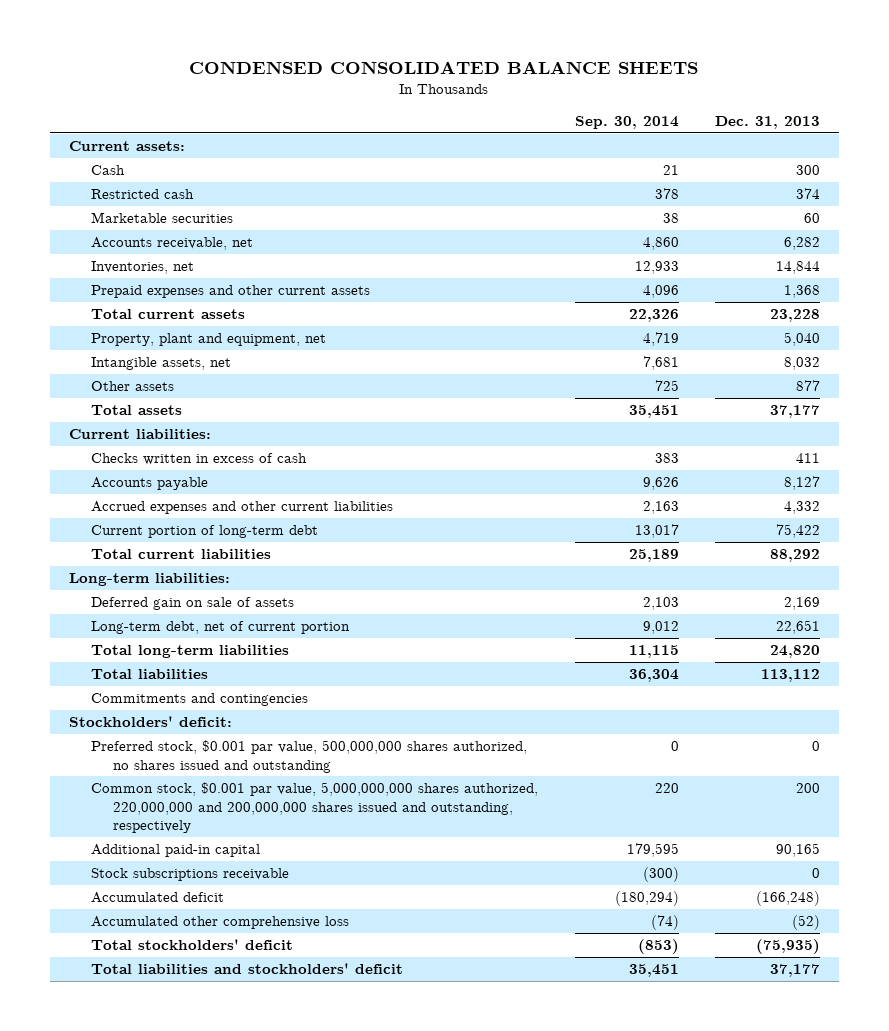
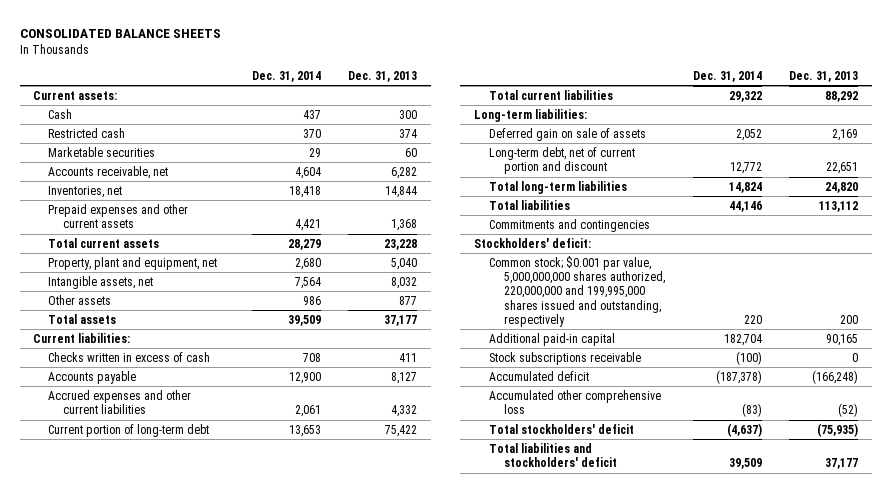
- CONDENSED CONSOLIDATED BALANCE SHEETS
+ CONSOLIDATED BALANCE SHEETS
- | Sep. 30, 2014 | Dec. 31, 2013
+ | Dec. 31, 2014 | Dec. 31, 2013
- Long-term debt, net of current portion | 9,012 | 22,651
+ Long-term debt, net of current portion and discount | 12,772 | 22,651
- Preferred stock, $0.001 par value, 500,000,000 shares authorized, no shares issued and outstanding | 0 | 0
- Common stock, $0.001 par value, 5,000,000,000 shares authorized, 220,000,000 and 200,000,000 shares issued and outstanding, respectively | 220 | 200
+ Common stock; $0.001 par value, 5,000,000,000 shares authorized, 220,000,000 and 199,995,000 shares issued and outstanding, respectively | 220 | 200

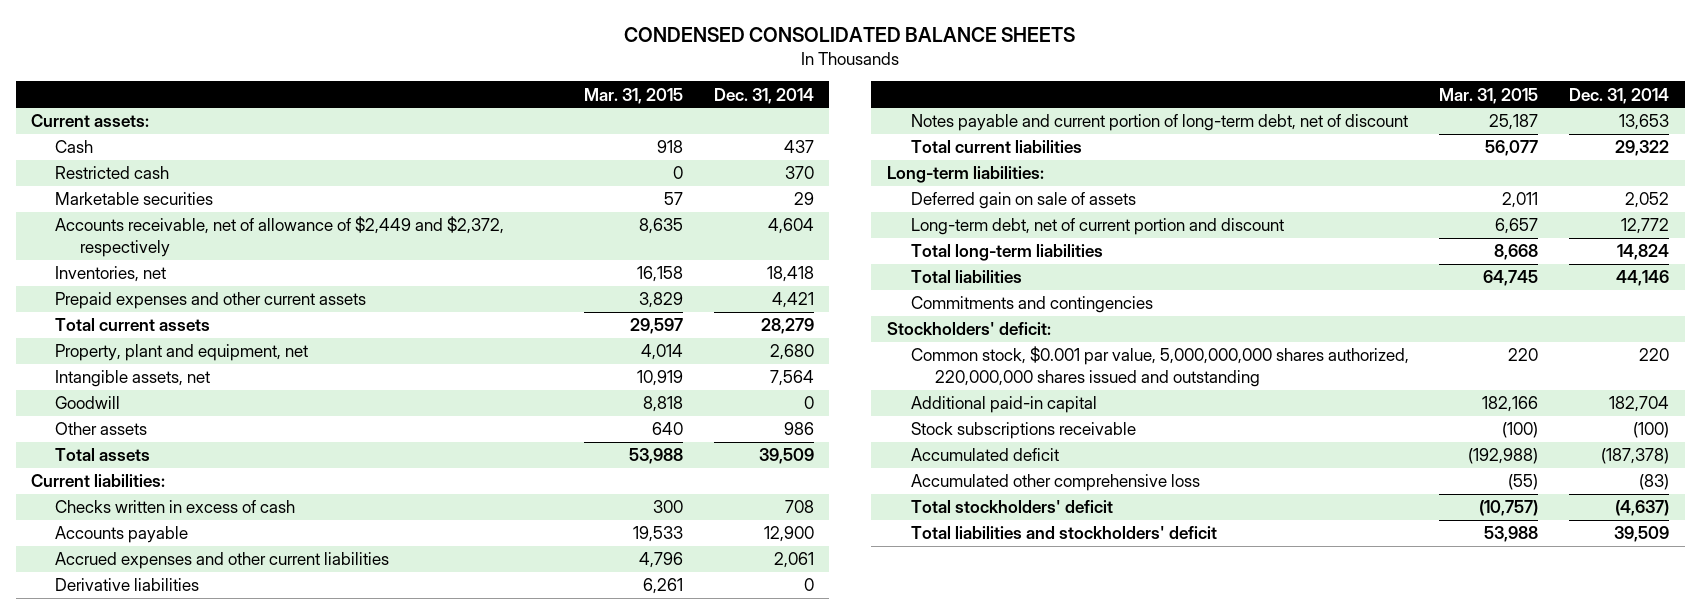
- CONSOLIDATED BALANCE SHEETS
+ CONDENSED CONSOLIDATED BALANCE SHEETS
- | Dec. 31, 2014 | Dec. 31, 2013
+ | Mar. 31, 2015 | Dec. 31, 2014
- Accounts receivable, net | 4,604 | 6,282
+ Accounts receivable, net of allowance of $2,449 and $2,372, respectively | 8,635 | 4,604
+ Goodwill | 8,818 | 0
- Current portion of long-term debt | 13,653 | 75,422
+ Derivative liabilities | 6,261 | 0
+ Notes payable and current portion of long-term debt, net of discount | 25,187 | 13,653
- Common stock; $0.001 par value, 5,000,000,000 shares authorized, 220,000,000 and 199,995,000 shares issued and outstanding, respectively | 220 | 200
+ Common stock, $0.001 par value, 5,000,000,000 shares authorized, 220,000,000 shares issued and outstanding | 220 | 220

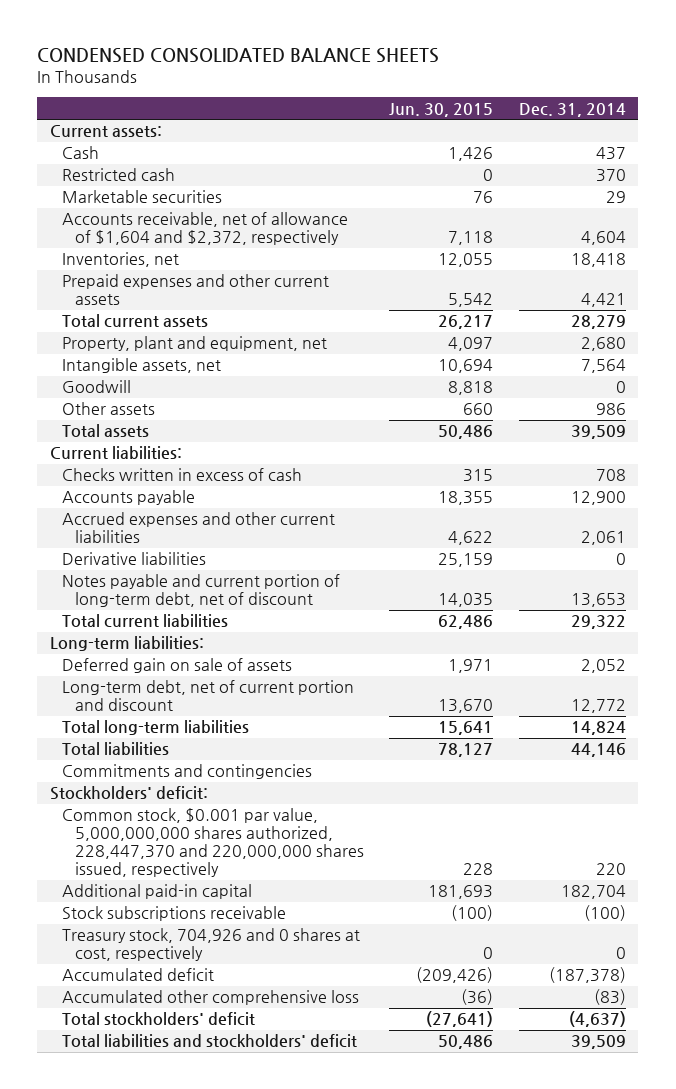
- | Mar. 31, 2015 | Dec. 31, 2014
+ | Jun. 30, 2015 | Dec. 31, 2014
- Accounts receivable, net of allowance of $2,449 and $2,372, respectively | 8,635 | 4,604
+ Accounts receivable, net of allowance of $1,604 and $2,372, respectively | 7,118 | 4,604
- Common stock, $0.001 par value, 5,000,000,000 shares authorized, 220,000,000 shares issued and outstanding | 220 | 220
+ Common stock, $0.001 par value, 5,000,000,000 shares authorized, 228,447,370 and 220,000,000 shares issued, respectively | 228 | 220
+ Treasury stock, 704,926 and 0 shares at cost, respectively | 0 | 0

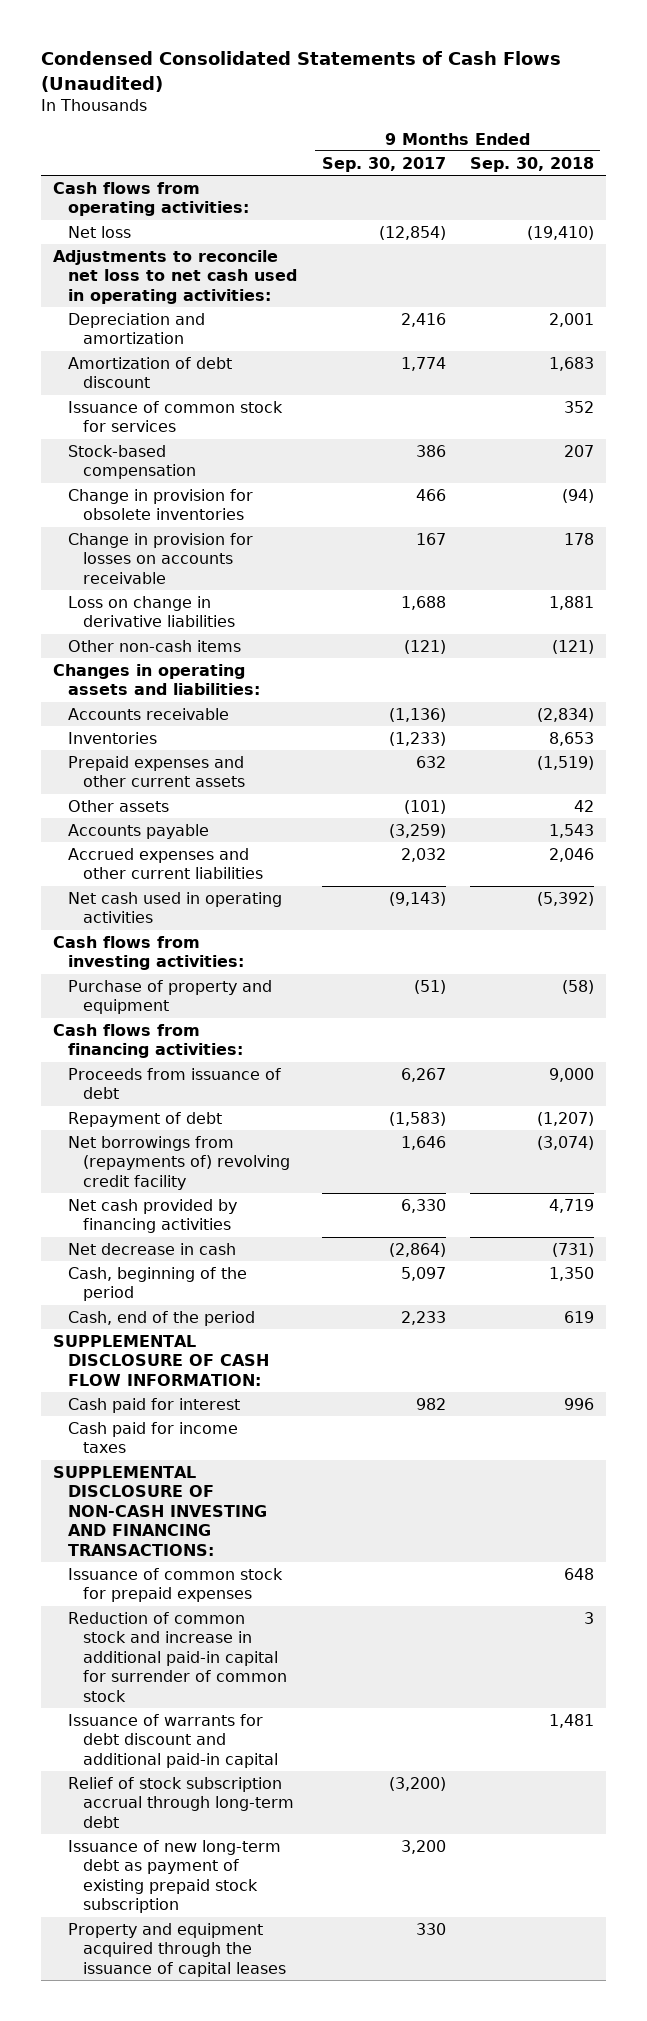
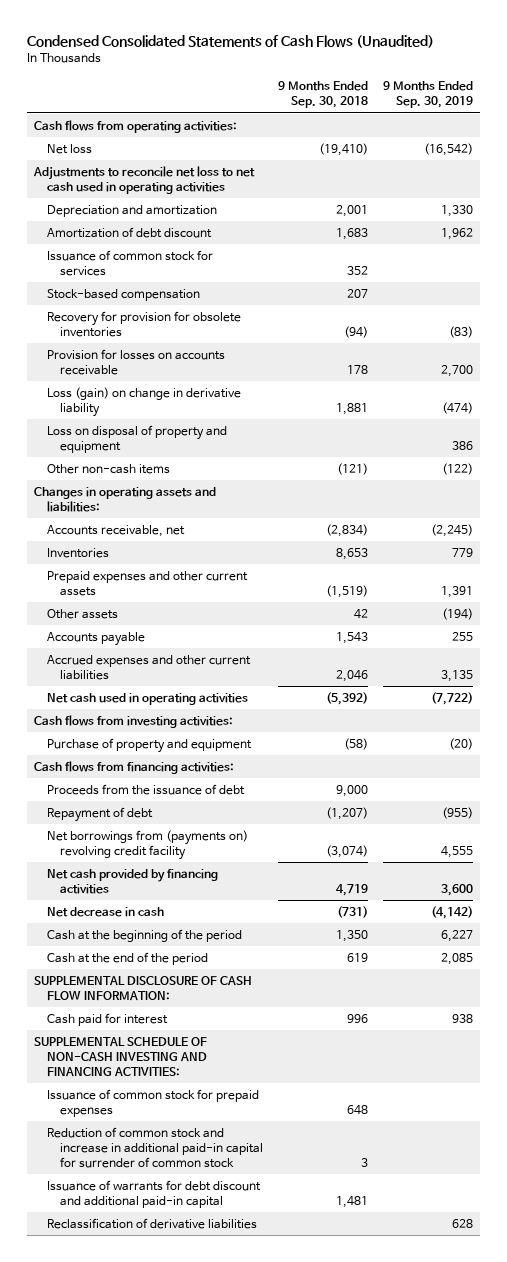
- | 9 Months Ended Sep. 30, 2017 | 9 Months Ended Sep. 30, 2018
+ | 9 Months Ended Sep. 30, 2018 | 9 Months Ended Sep. 30, 2019
- Adjustments to reconcile net loss to net cash used in operating activities:
+ Adjustments to reconcile net loss to net cash used in operating activities
- Change in provision for obsolete inventories | 466 | (94)
- Change in provision for losses on accounts receivable | 167 | 178
- Loss on change in derivative liabilities | 1,688 | 1,881
+ Recovery for provision for obsolete inventories | (94) | (83)
+ Provision for losses on accounts receivable | 178 | 2,700
+ Loss (gain) on change in derivative liability | 1,881 | (474)
+ Loss on disposal of property and equipment | | 386
- Accounts receivable | (1,136) | (2,834)
+ Accounts receivable, net | (2,834) | (2,245)
- Proceeds from issuance of debt | 6,267 | 9,000
+ Proceeds from the issuance of debt | 9,000 |
- Net borrowings from (repayments of) revolving credit facility | 1,646 | (3,074)
+ Net borrowings from (payments on) revolving credit facility | (3,074) | 4,555
- Cash, beginning of the period | 5,097 | 1,350
- Cash, end of the period | 2,233 | 619
+ Cash at the beginning of the period | 1,350 | 6,227
+ Cash at the end of the period | 619 | 2,085
- Cash paid for income taxes
- SUPPLEMENTAL DISCLOSURE OF NON-CASH INVESTING AND FINANCING TRANSACTIONS:
+ SUPPLEMENTAL SCHEDULE OF NON-CASH INVESTING AND FINANCING ACTIVITIES:
- Relief of stock subscription accrual through long-term debt | (3,200) |
- Issuance of new long-term debt as payment of existing prepaid stock subscription | 3,200 |
- Property and equipment acquired through the issuance of capital leases | 330 |
+ Reclassification of derivative liabilities | | 628

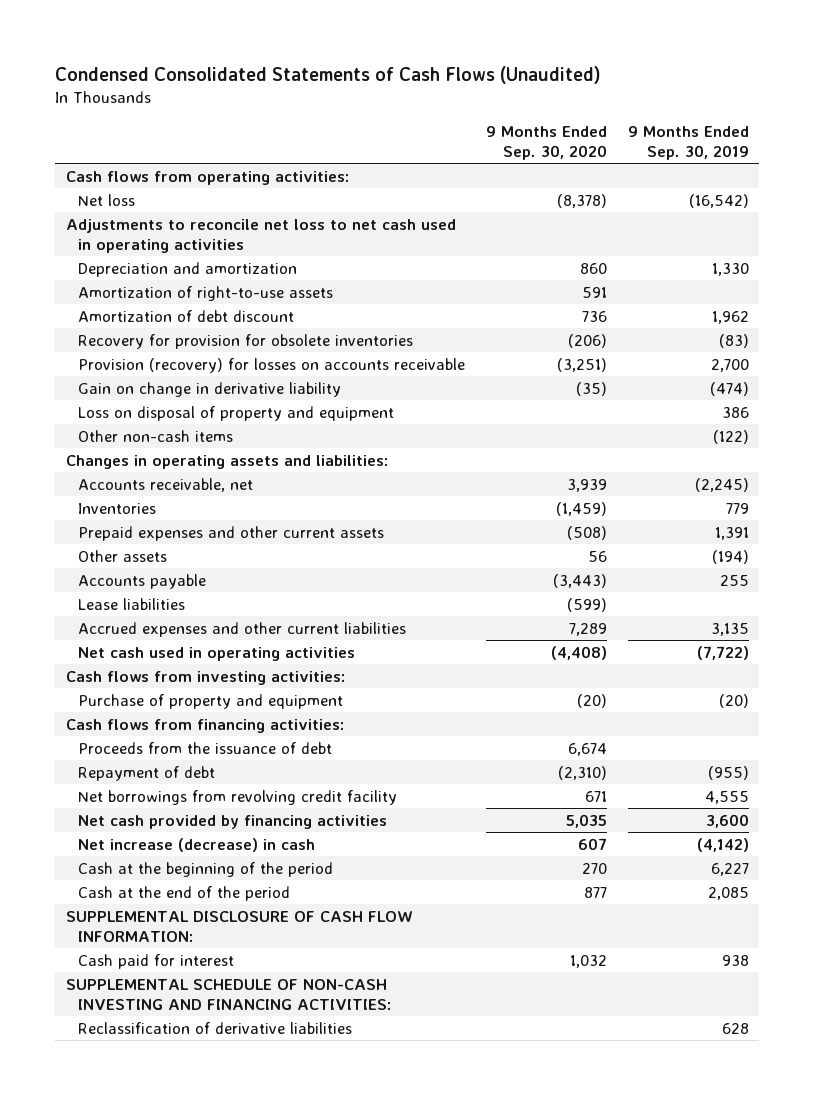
- | 9 Months Ended Sep. 30, 2018 | 9 Months Ended Sep. 30, 2019
+ | 9 Months Ended Sep. 30, 2020 | 9 Months Ended Sep. 30, 2019
+ Amortization of right-to-use assets | 591 |
- Issuance of common stock for services | 352 |
- Stock-based compensation | 207 |
- Provision for losses on accounts receivable | 178 | 2,700
- Loss (gain) on change in derivative liability | 1,881 | (474)
+ Provision (recovery) for losses on accounts receivable | (3,251) | 2,700
+ Gain on change in derivative liability | (35) | (474)
+ Lease liabilities | (599) |
- Net borrowings from (payments on) revolving credit facility | (3,074) | 4,555
+ Net borrowings from revolving credit facility | 671 | 4,555
- Net decrease in cash | (731) | (4,142)
+ Net increase (decrease) in cash | 607 | (4,142)
- Issuance of common stock for prepaid expenses | 648 |
- Reduction of common stock and increase in additional paid-in capital for surrender of common stock | 3 |
- Issuance of warrants for debt discount and additional paid-in capital | 1,481 |

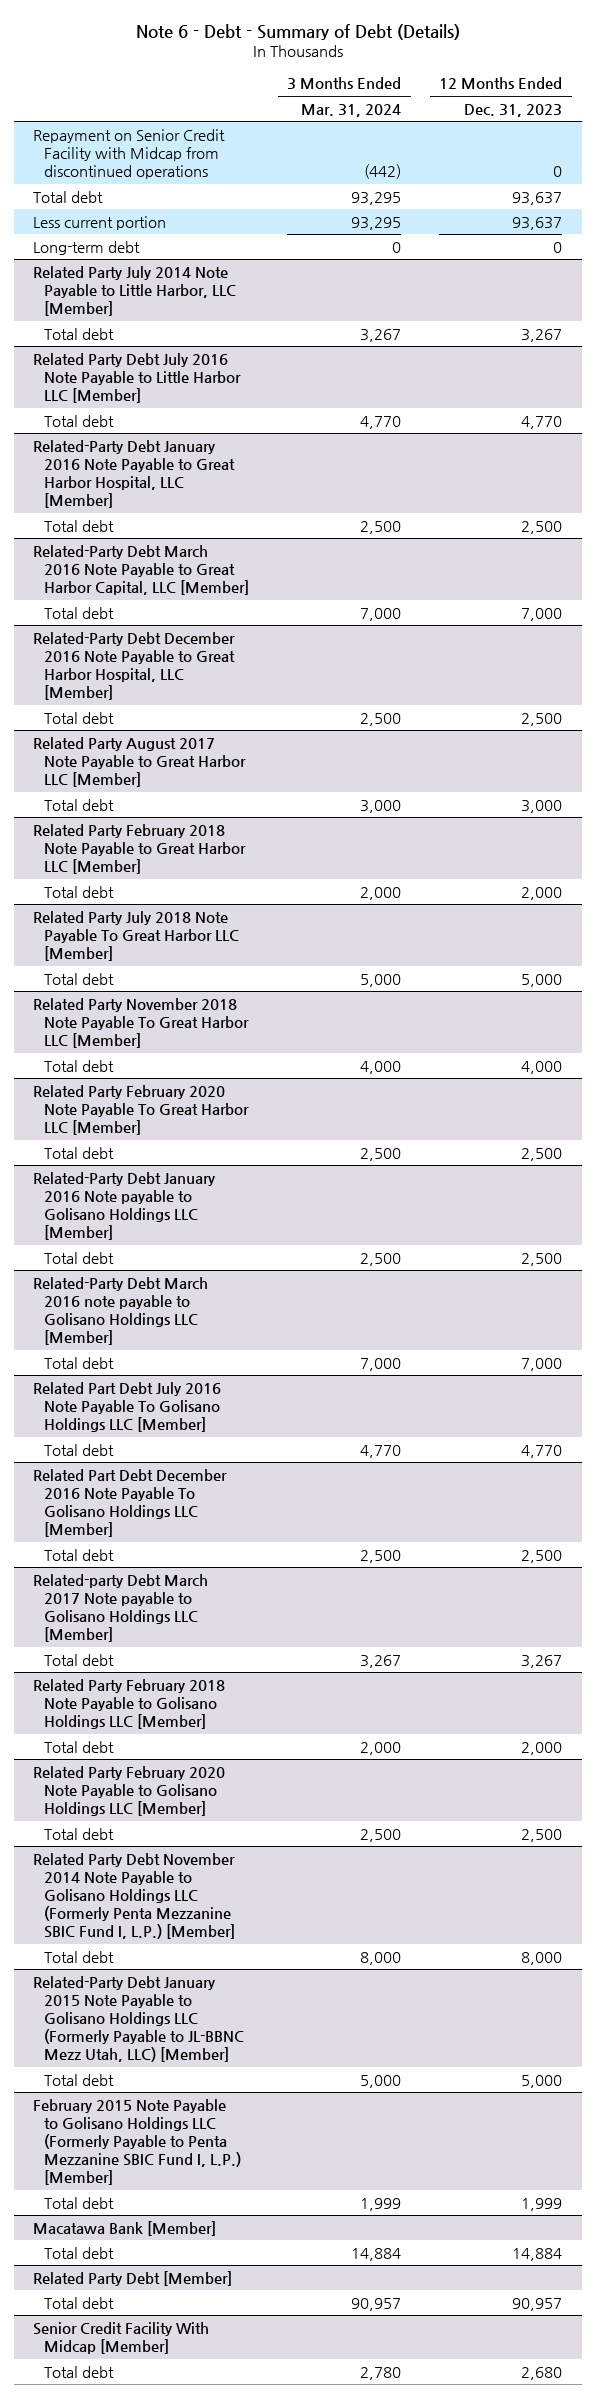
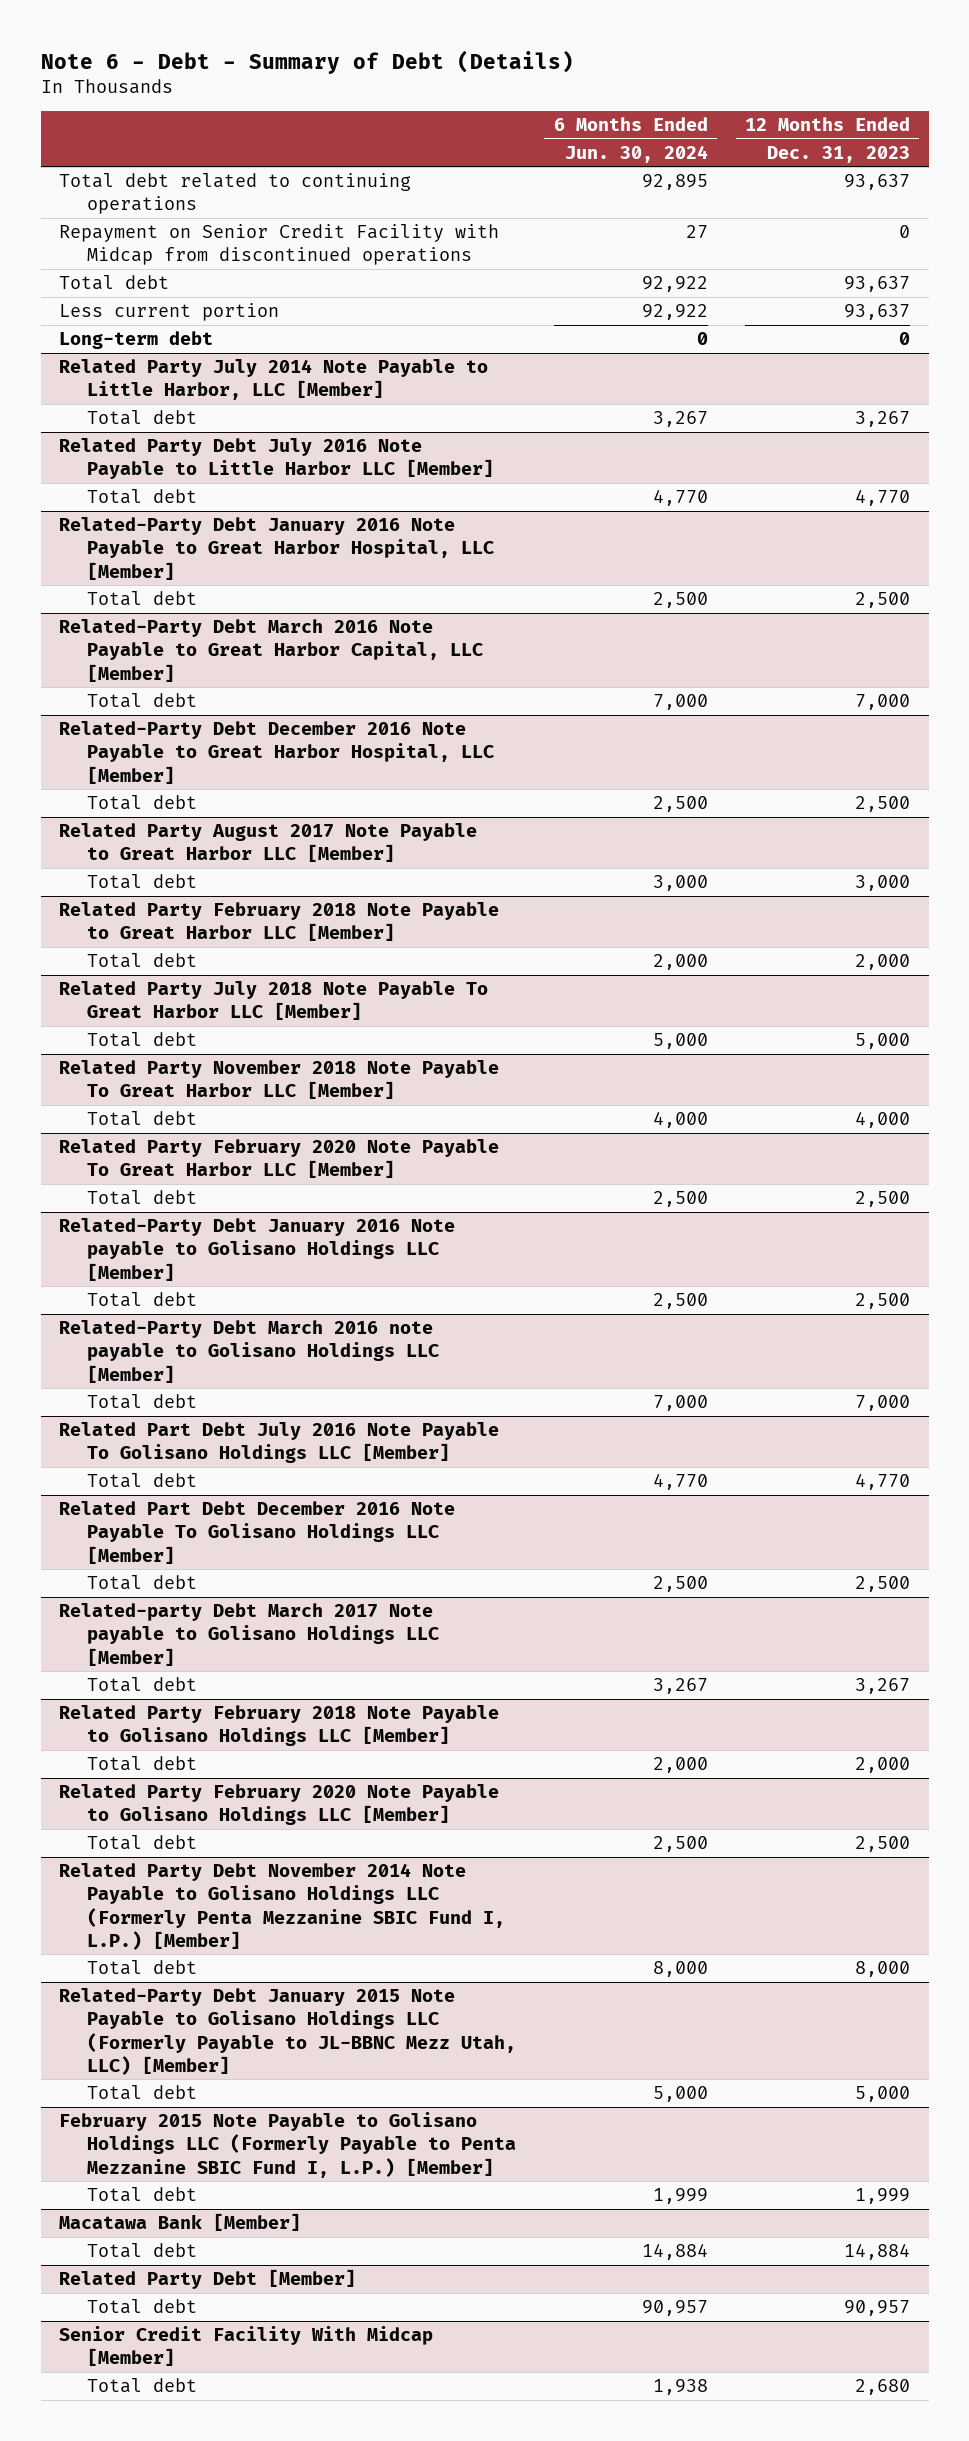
- | 3 Months Ended Mar. 31, 2024 | 12 Months Ended Dec. 31, 2023
+ | 6 Months Ended Jun. 30, 2024 | 12 Months Ended Dec. 31, 2023
+ Total debt related to continuing operations | 92,895 | 93,637

